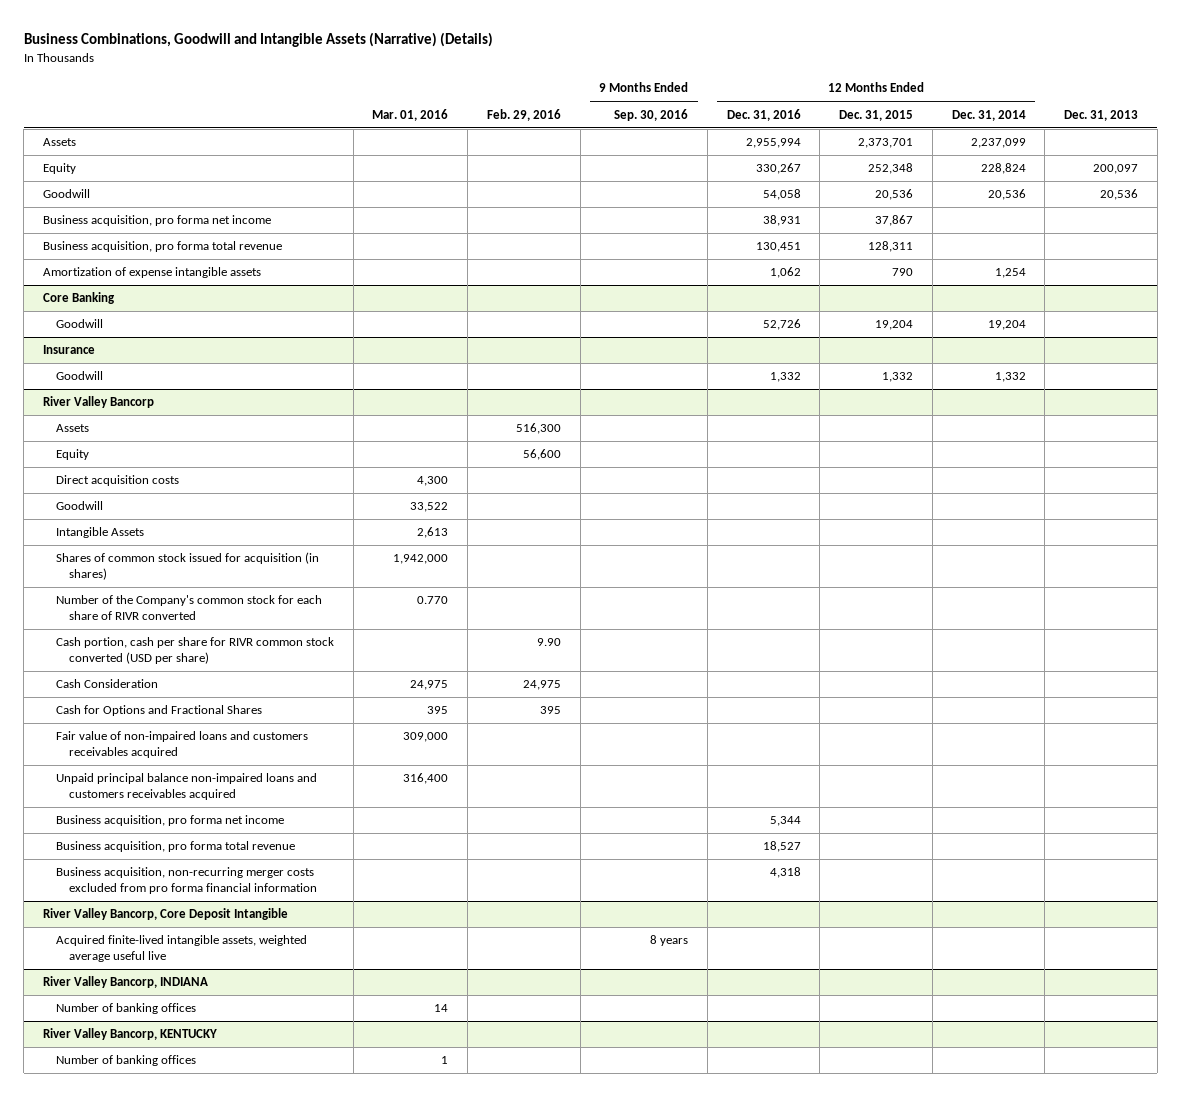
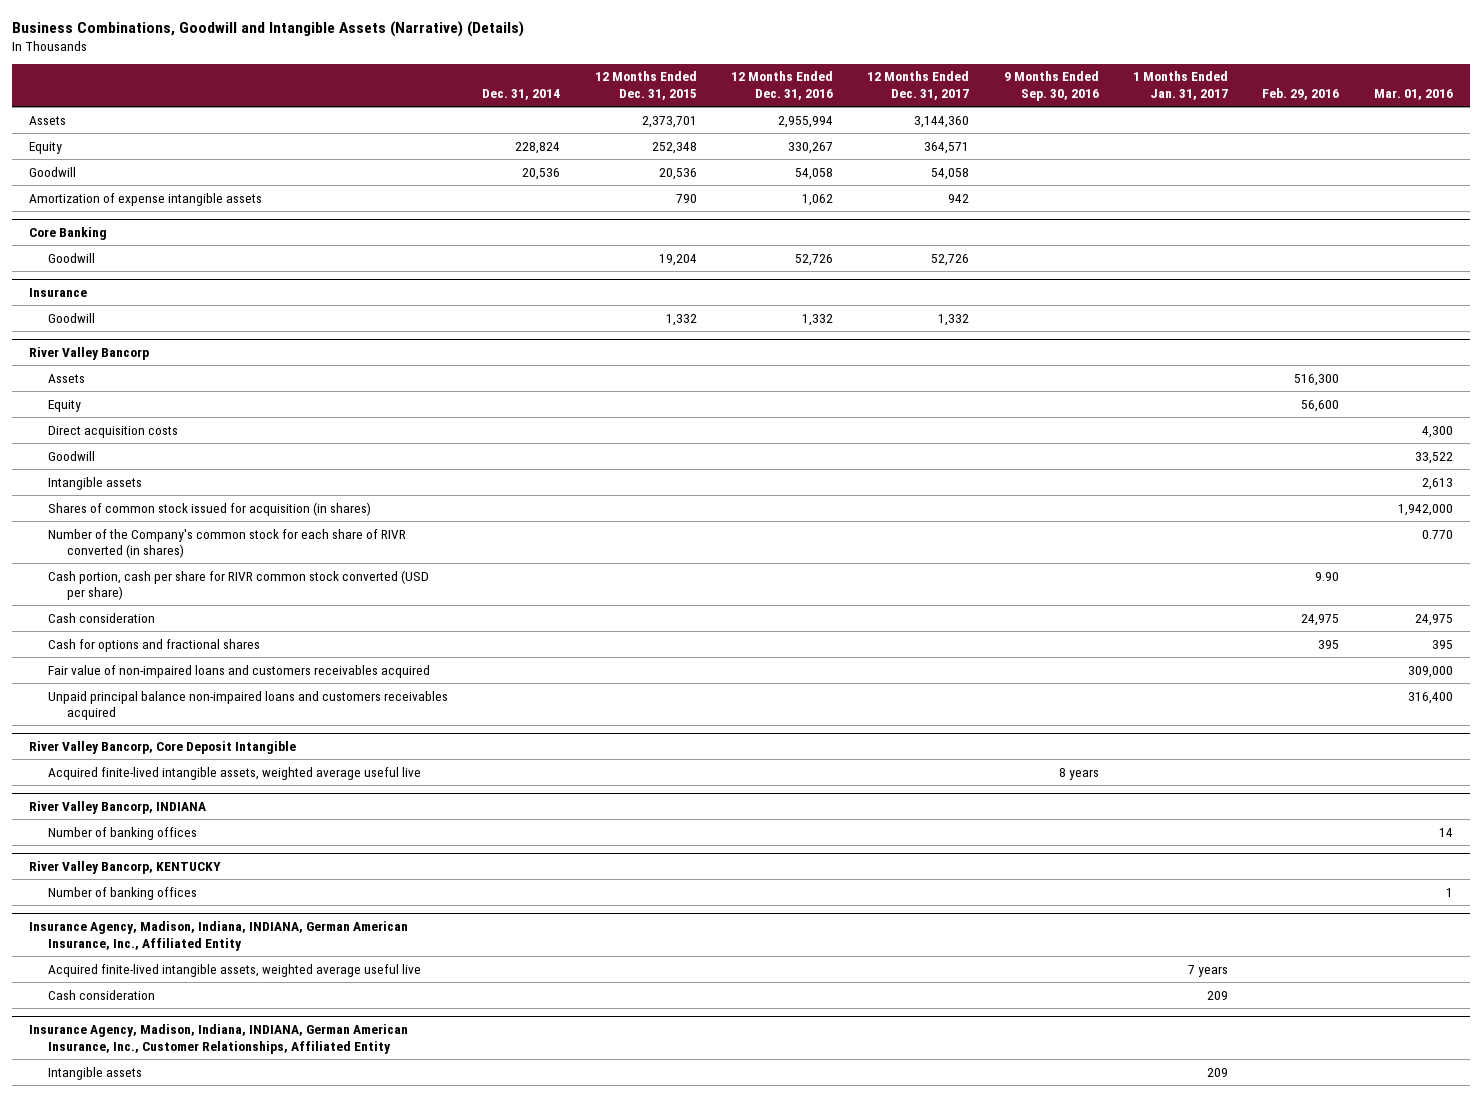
- | Mar. 01, 2016 | Feb. 29, 2016 | 9 Months Ended Sep. 30, 2016 | 12 Months Ended Dec. 31, 2016 | 12 Months Ended Dec. 31, 2015 | 12 Months Ended Dec. 31, 2014 | Dec. 31, 2013
+ | Dec. 31, 2014 | 12 Months Ended Dec. 31, 2015 | 12 Months Ended Dec. 31, 2016 | 12 Months Ended Dec. 31, 2017 | 9 Months Ended Sep. 30, 2016 | 1 Months Ended Jan. 31, 2017 | Feb. 29, 2016 | Mar. 01, 2016
- Business acquisition, pro forma net income | | | | 38,931 | 37,867 | |
- Business acquisition, pro forma total revenue | | | | 130,451 | 128,311 | |
@ River Valley Bancorp
- Intangible Assets | 2,613 | | | | | |
+ Intangible assets | | | | | | | | 2,613
- Number of the Company's common stock for each share of RIVR converted | 0.770 | | | | | |
+ Number of the Company's common stock for each share of RIVR converted (in shares) | | | | | | | | 0.770
- Cash Consideration | 24,975 | 24,975 | | | | |
- Cash for Options and Fractional Shares | 395 | 395 | | | | |
+ Cash consideration | | | | | | | 24,975 | 24,975
+ Cash for options and fractional shares | | | | | | | 395 | 395
- Business acquisition, pro forma net income | | | | 5,344 | | |
- Business acquisition, pro forma total revenue | | | | 18,527 | | |
- Business acquisition, non-recurring merger costs excluded from pro forma financial information | | | | 4,318 | | |
+ Insurance Agency, Madison, Indiana, INDIANA, German American Insurance, Inc., Affiliated Entity
+ Acquired finite-lived intangible assets, weighted average useful live | | | | | | 7 years | |
+ Cash consideration | | | | | | 209 | |
+ Insurance Agency, Madison, Indiana, INDIANA, German American Insurance, Inc., Customer Relationships, Affiliated Entity
+ Intangible assets | | | | | | 209 | |

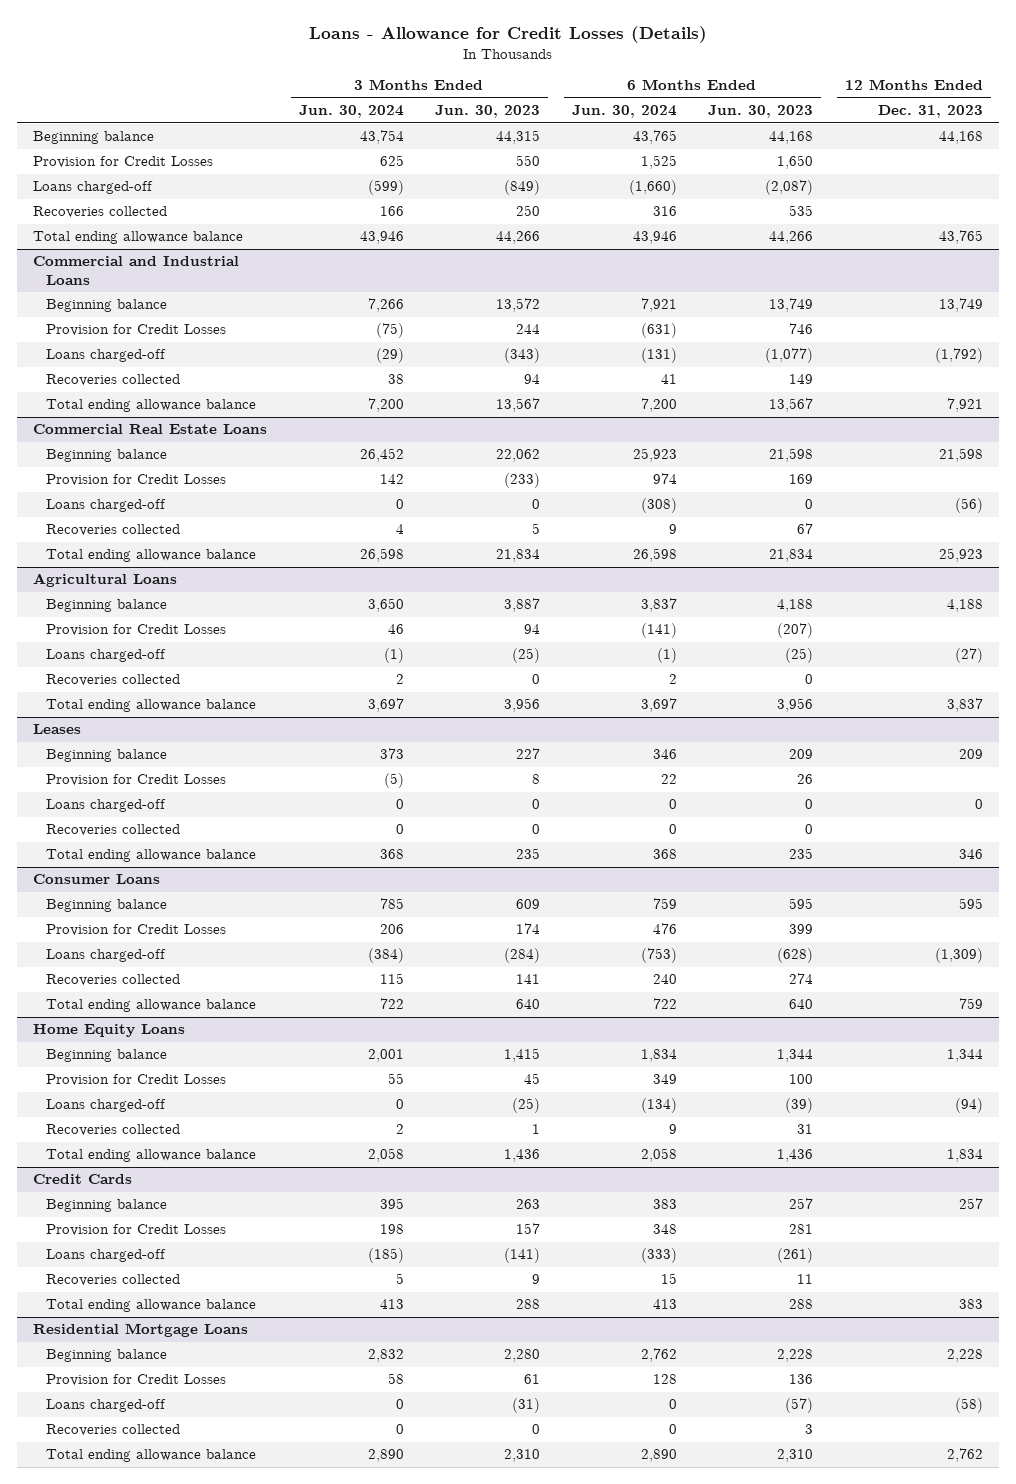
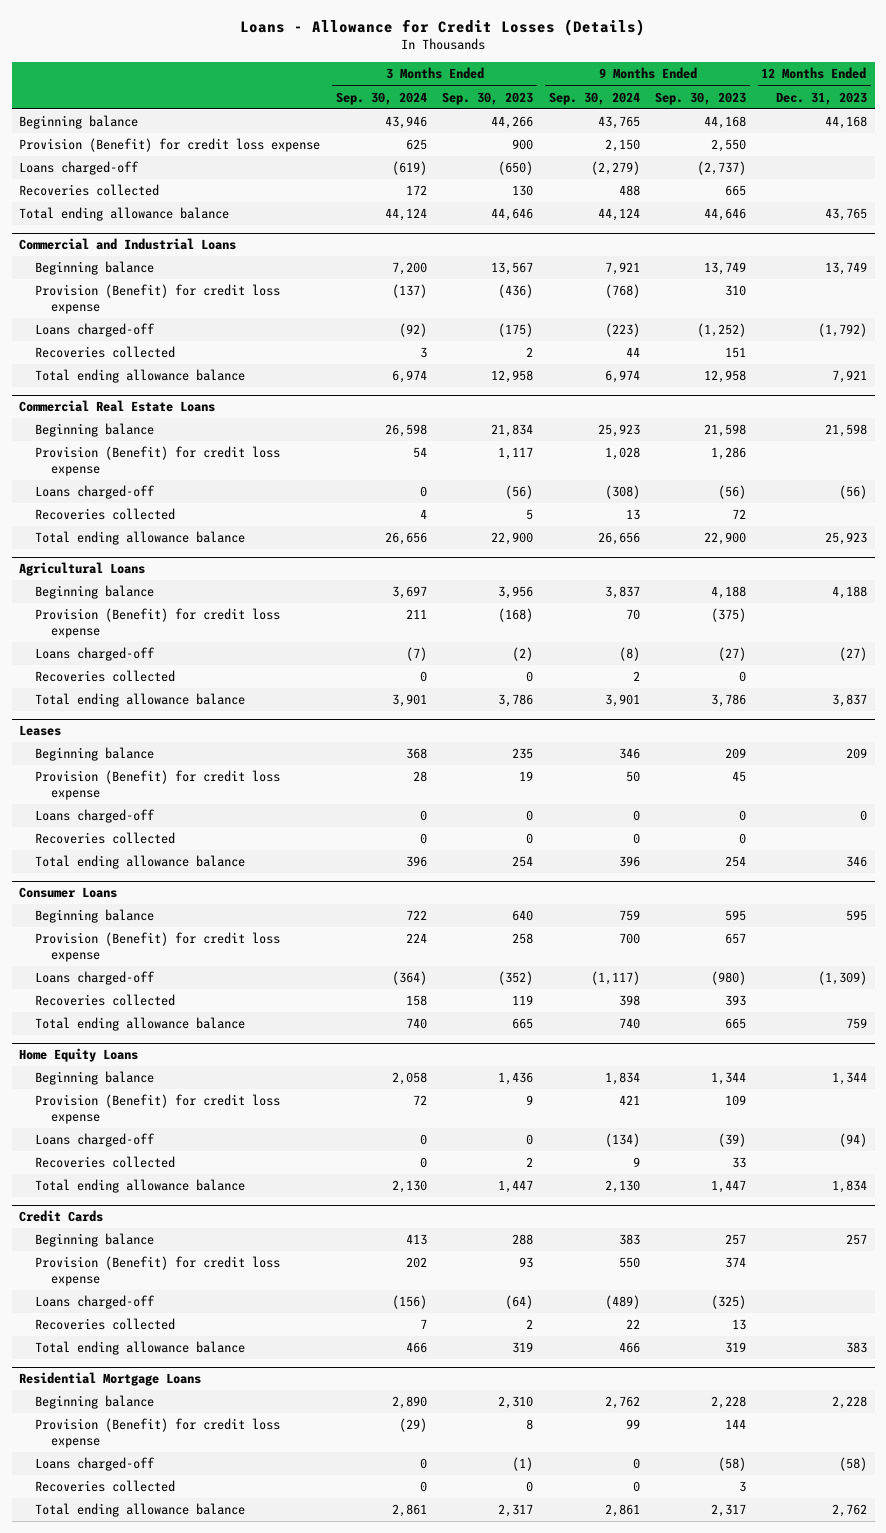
- | 3 Months Ended Jun. 30, 2024 | 3 Months Ended Jun. 30, 2023 | 6 Months Ended Jun. 30, 2024 | 6 Months Ended Jun. 30, 2023 | 12 Months Ended Dec. 31, 2023
+ | 3 Months Ended Sep. 30, 2024 | 3 Months Ended Sep. 30, 2023 | 9 Months Ended Sep. 30, 2024 | 9 Months Ended Sep. 30, 2023 | 12 Months Ended Dec. 31, 2023
- Provision for Credit Losses | 625 | 550 | 1,525 | 1,650 |
+ Provision (Benefit) for credit loss expense | 625 | 900 | 2,150 | 2,550 |
@ Commercial and Industrial Loans
- Provision for Credit Losses | (75) | 244 | (631) | 746 |
+ Provision (Benefit) for credit loss expense | (137) | (436) | (768) | 310 |
@ Commercial Real Estate Loans
- Provision for Credit Losses | 142 | (233) | 974 | 169 |
+ Provision (Benefit) for credit loss expense | 54 | 1,117 | 1,028 | 1,286 |
@ Agricultural Loans
- Provision for Credit Losses | 46 | 94 | (141) | (207) |
+ Provision (Benefit) for credit loss expense | 211 | (168) | 70 | (375) |
@ Leases
- Provision for Credit Losses | (5) | 8 | 22 | 26 |
+ Provision (Benefit) for credit loss expense | 28 | 19 | 50 | 45 |
@ Consumer Loans
- Provision for Credit Losses | 206 | 174 | 476 | 399 |
+ Provision (Benefit) for credit loss expense | 224 | 258 | 700 | 657 |
@ Home Equity Loans
- Provision for Credit Losses | 55 | 45 | 349 | 100 |
+ Provision (Benefit) for credit loss expense | 72 | 9 | 421 | 109 |
@ Credit Cards
- Provision for Credit Losses | 198 | 157 | 348 | 281 |
+ Provision (Benefit) for credit loss expense | 202 | 93 | 550 | 374 |
@ Residential Mortgage Loans
- Provision for Credit Losses | 58 | 61 | 128 | 136 |
+ Provision (Benefit) for credit loss expense | (29) | 8 | 99 | 144 |

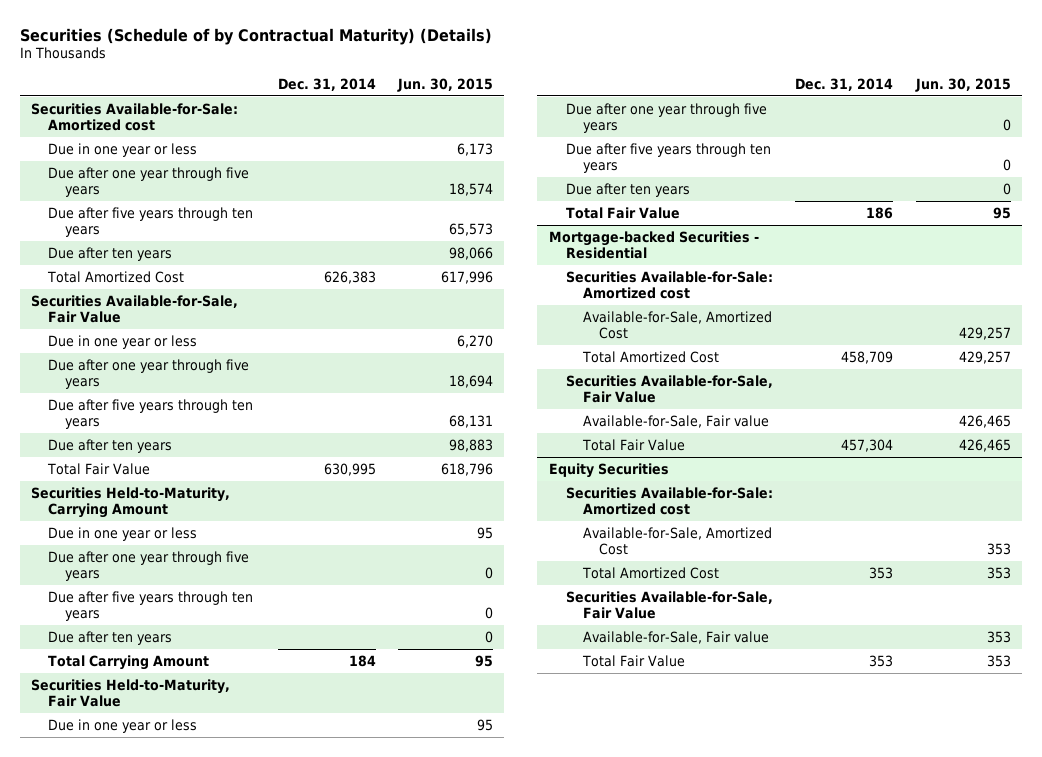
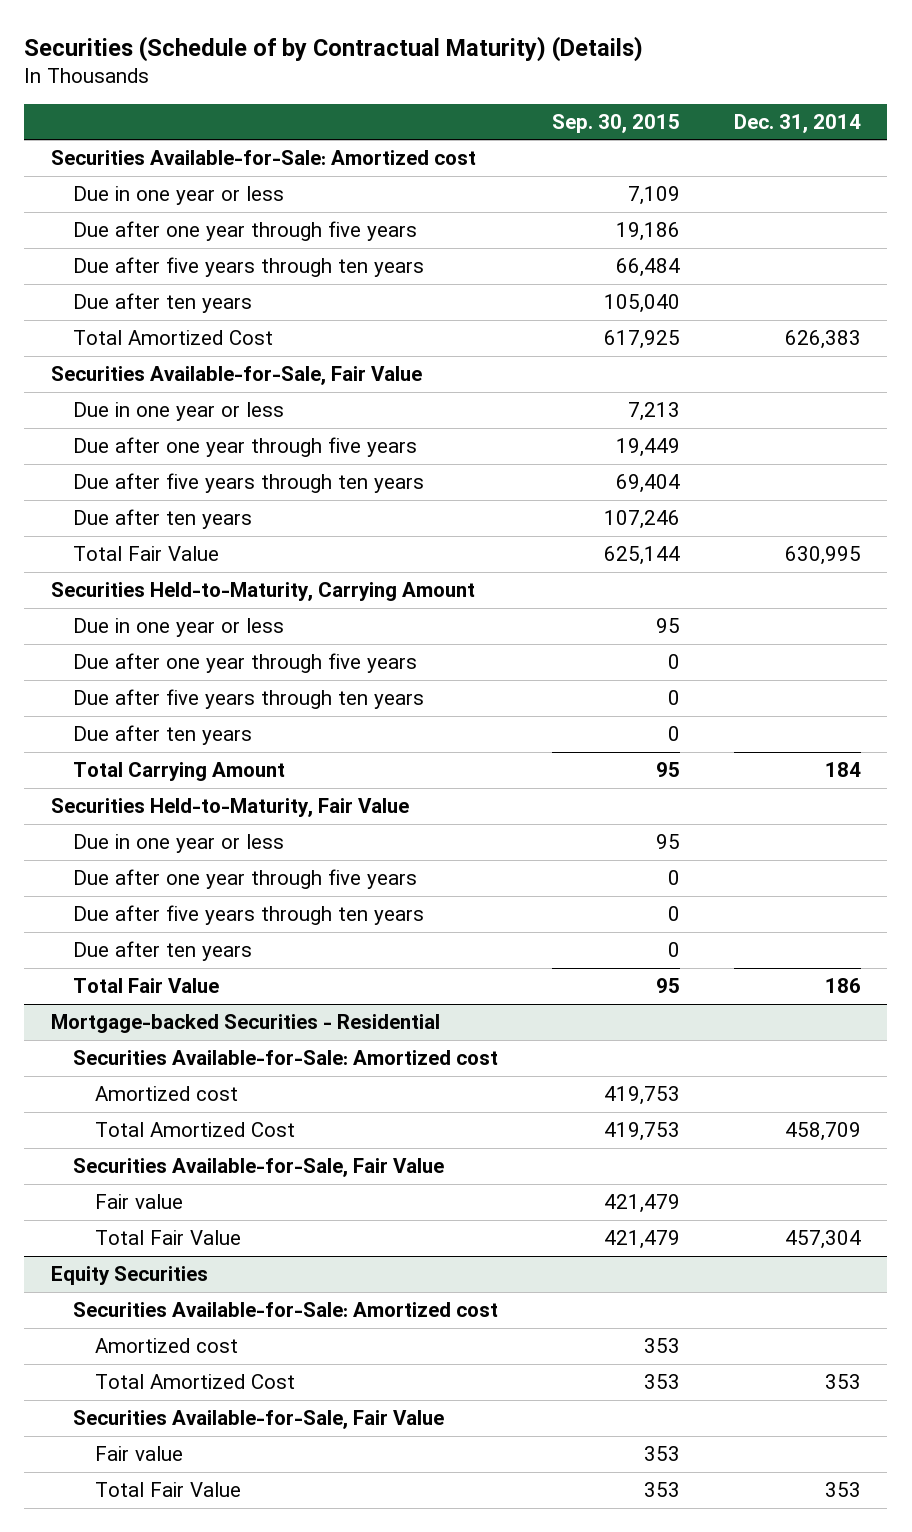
- | Dec. 31, 2014 | Jun. 30, 2015
+ | Sep. 30, 2015 | Dec. 31, 2014
@ Mortgage-backed Securities - Residential
- Available-for-Sale, Amortized Cost | | 429,257
+ Amortized cost | 419,753 |
- Available-for-Sale, Fair value | | 426,465
+ Fair value | 421,479 |
@ Equity Securities
- Available-for-Sale, Amortized Cost | | 353
+ Amortized cost | 353 |
- Available-for-Sale, Fair value | | 353
+ Fair value | 353 |

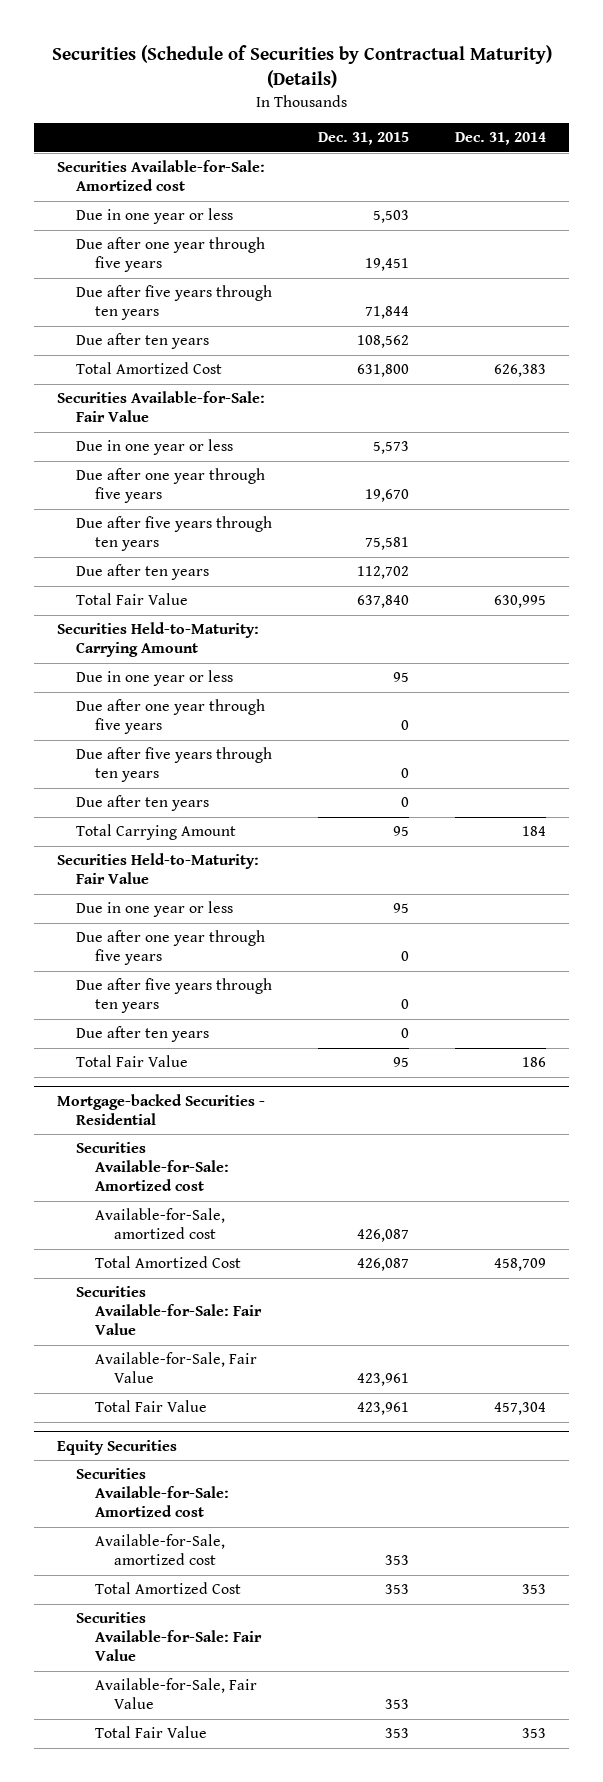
- Securities (Schedule of by Contractual Maturity) (Details)
+ Securities (Schedule of Securities by Contractual Maturity) (Details)
- | Sep. 30, 2015 | Dec. 31, 2014
+ | Dec. 31, 2015 | Dec. 31, 2014
- Securities Available-for-Sale, Fair Value
+ Securities Available-for-Sale: Fair Value
- Securities Held-to-Maturity, Carrying Amount
+ Securities Held-to-Maturity: Carrying Amount
- Securities Held-to-Maturity, Fair Value
+ Securities Held-to-Maturity: Fair Value
@ Mortgage-backed Securities - Residential
- Amortized cost | 419,753 |
+ Available-for-Sale, amortized cost | 426,087 |
- Securities Available-for-Sale, Fair Value
- Fair value | 421,479 |
+ Securities Available-for-Sale: Fair Value
+ Available-for-Sale, Fair Value | 423,961 |
@ Equity Securities
- Amortized cost | 353 |
+ Available-for-Sale, amortized cost | 353 |
- Securities Available-for-Sale, Fair Value
- Fair value | 353 |
+ Securities Available-for-Sale: Fair Value
+ Available-for-Sale, Fair Value | 353 |

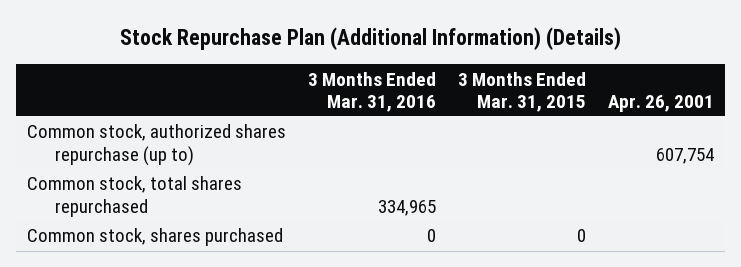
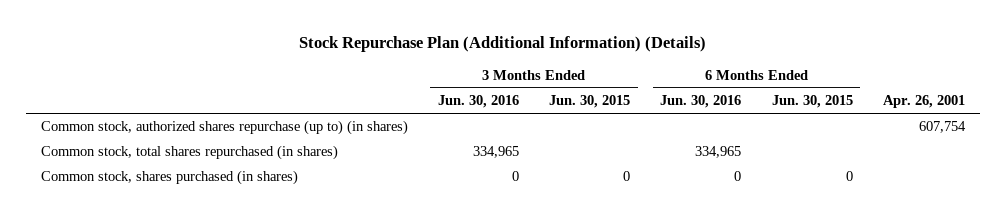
- | 3 Months Ended Mar. 31, 2016 | 3 Months Ended Mar. 31, 2015 | Apr. 26, 2001
+ | 3 Months Ended Jun. 30, 2016 | 3 Months Ended Jun. 30, 2015 | 6 Months Ended Jun. 30, 2016 | 6 Months Ended Jun. 30, 2015 | Apr. 26, 2001
- Common stock, authorized shares repurchase (up to) | | | 607,754
- Common stock, total shares repurchased | 334,965 | |
- Common stock, shares purchased | 0 | 0 |
+ Common stock, authorized shares repurchase (up to) (in shares) | | | | | 607,754
+ Common stock, total shares repurchased (in shares) | 334,965 | | 334,965 | |
+ Common stock, shares purchased (in shares) | 0 | 0 | 0 | 0 |

